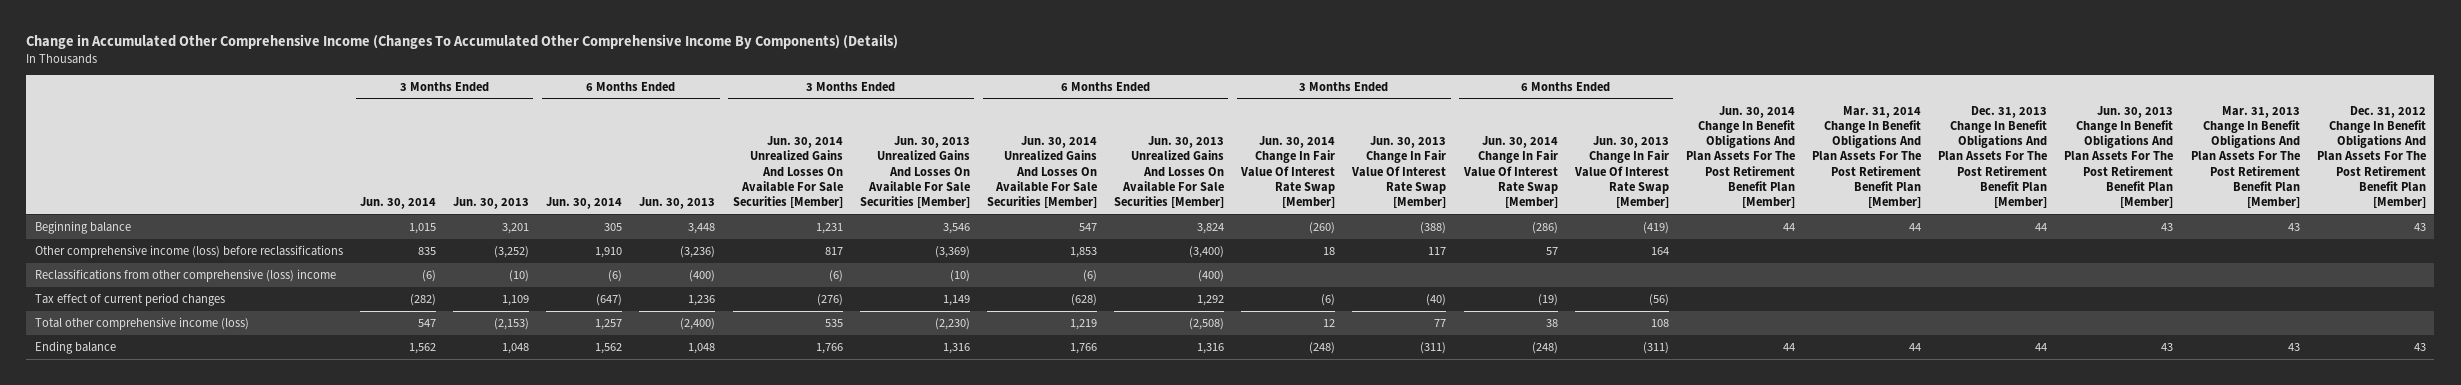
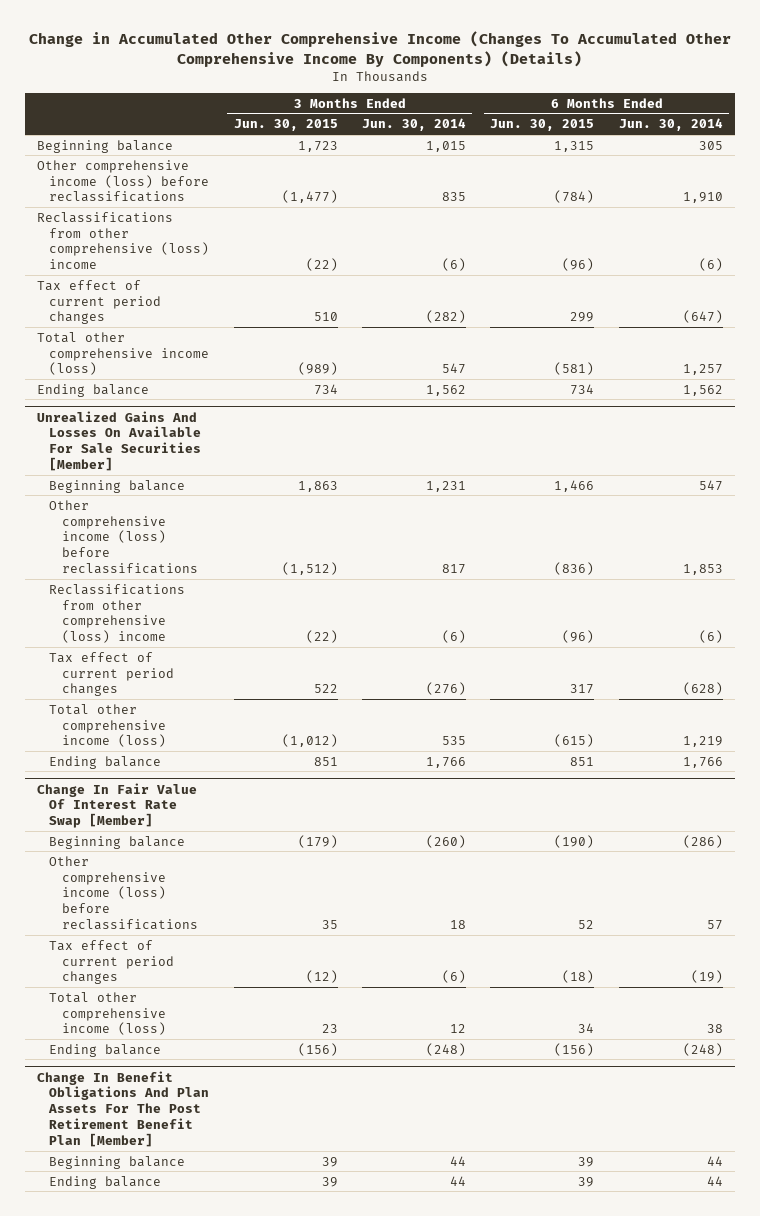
- | 3 Months Ended Jun. 30, 2014 | 3 Months Ended Jun. 30, 2013 | 6 Months Ended Jun. 30, 2014 | 6 Months Ended Jun. 30, 2013 | 3 Months Ended Jun. 30, 2014 Unrealized Gains And Losses On Available For Sale Securities [Member] | 3 Months Ended Jun. 30, 2013 Unrealized Gains And Losses On Available For Sale Securities [Member] | 6 Months Ended Jun. 30, 2014 Unrealized Gains And Losses On Available For Sale Securities [Member] | 6 Months Ended Jun. 30, 2013 Unrealized Gains And Losses On Available For Sale Securities [Member] | 3 Months Ended Jun. 30, 2014 Change In Fair Value Of Interest Rate Swap [Member] | 3 Months Ended Jun. 30, 2013 Change In Fair Value Of Interest Rate Swap [Member] | 6 Months Ended Jun. 30, 2014 Change In Fair Value Of Interest Rate Swap [Member] | 6 Months Ended Jun. 30, 2013 Change In Fair Value Of Interest Rate Swap [Member] | Jun. 30, 2014 Change In Benefit Obligations And Plan Assets For The Post Retirement Benefit Plan [Member] | Mar. 31, 2014 Change In Benefit Obligations And Plan Assets For The Post Retirement Benefit Plan [Member] | Dec. 31, 2013 Change In Benefit Obligations And Plan Assets For The Post Retirement Benefit Plan [Member] | Jun. 30, 2013 Change In Benefit Obligations And Plan Assets For The Post Retirement Benefit Plan [Member] | Mar. 31, 2013 Change In Benefit Obligations And Plan Assets For The Post Retirement Benefit Plan [Member] | Dec. 31, 2012 Change In Benefit Obligations And Plan Assets For The Post Retirement Benefit Plan [Member]
+ | 3 Months Ended Jun. 30, 2015 | 3 Months Ended Jun. 30, 2014 | 6 Months Ended Jun. 30, 2015 | 6 Months Ended Jun. 30, 2014
+ Unrealized Gains And Losses On Available For Sale Securities [Member]
+ Beginning balance | 1,863 | 1,231 | 1,466 | 547
+ Other comprehensive income (loss) before reclassifications | (1,512) | 817 | (836) | 1,853
+ Reclassifications from other comprehensive (loss) income | (22) | (6) | (96) | (6)
+ Tax effect of current period changes | 522 | (276) | 317 | (628)
+ Total other comprehensive income (loss) | (1,012) | 535 | (615) | 1,219
+ Ending balance | 851 | 1,766 | 851 | 1,766
+ Change In Fair Value Of Interest Rate Swap [Member]
+ Beginning balance | (179) | (260) | (190) | (286)
+ Other comprehensive income (loss) before reclassifications | 35 | 18 | 52 | 57
+ Tax effect of current period changes | (12) | (6) | (18) | (19)
+ Total other comprehensive income (loss) | 23 | 12 | 34 | 38
+ Ending balance | (156) | (248) | (156) | (248)
+ Change In Benefit Obligations And Plan Assets For The Post Retirement Benefit Plan [Member]
+ Beginning balance | 39 | 44 | 39 | 44
+ Ending balance | 39 | 44 | 39 | 44

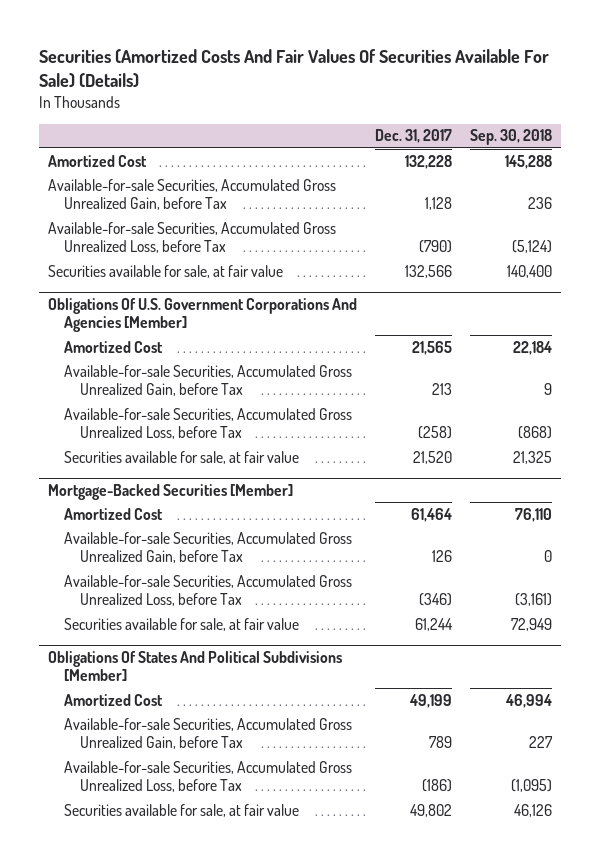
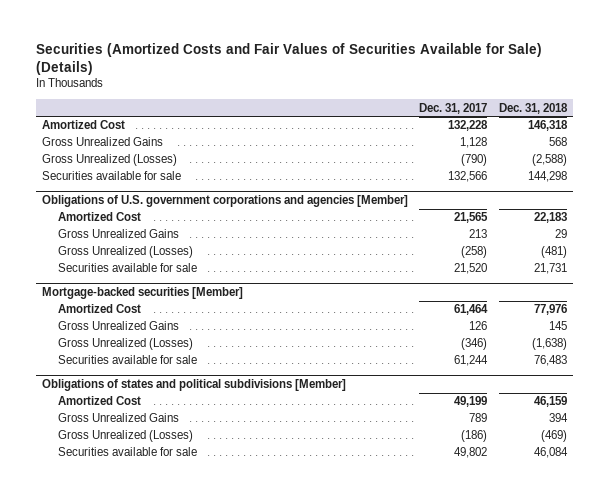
- Securities (Amortized Costs And Fair Values Of Securities Available For Sale) (Details)
+ Securities (Amortized Costs and Fair Values of Securities Available for Sale) (Details)
- | Dec. 31, 2017 | Sep. 30, 2018
+ | Dec. 31, 2017 | Dec. 31, 2018
- Available-for-sale Securities, Accumulated Gross Unrealized Gain, before Tax | 1,128 | 236
- Available-for-sale Securities, Accumulated Gross Unrealized Loss, before Tax | (790) | (5,124)
- Securities available for sale, at fair value | 132,566 | 140,400
- Obligations Of U.S. Government Corporations And Agencies [Member]
+ Gross Unrealized Gains | 1,128 | 568
+ Gross Unrealized (Losses) | (790) | (2,588)
+ Securities available for sale | 132,566 | 144,298
+ Obligations of U.S. government corporations and agencies [Member]
- Available-for-sale Securities, Accumulated Gross Unrealized Gain, before Tax | 213 | 9
- Available-for-sale Securities, Accumulated Gross Unrealized Loss, before Tax | (258) | (868)
- Securities available for sale, at fair value | 21,520 | 21,325
- Mortgage-Backed Securities [Member]
+ Gross Unrealized Gains | 213 | 29
+ Gross Unrealized (Losses) | (258) | (481)
+ Securities available for sale | 21,520 | 21,731
+ Mortgage-backed securities [Member]
- Available-for-sale Securities, Accumulated Gross Unrealized Gain, before Tax | 126 | 0
- Available-for-sale Securities, Accumulated Gross Unrealized Loss, before Tax | (346) | (3,161)
- Securities available for sale, at fair value | 61,244 | 72,949
- Obligations Of States And Political Subdivisions [Member]
+ Gross Unrealized Gains | 126 | 145
+ Gross Unrealized (Losses) | (346) | (1,638)
+ Securities available for sale | 61,244 | 76,483
+ Obligations of states and political subdivisions [Member]
- Available-for-sale Securities, Accumulated Gross Unrealized Gain, before Tax | 789 | 227
- Available-for-sale Securities, Accumulated Gross Unrealized Loss, before Tax | (186) | (1,095)
- Securities available for sale, at fair value | 49,802 | 46,126
+ Gross Unrealized Gains | 789 | 394
+ Gross Unrealized (Losses) | (186) | (469)
+ Securities available for sale | 49,802 | 46,084

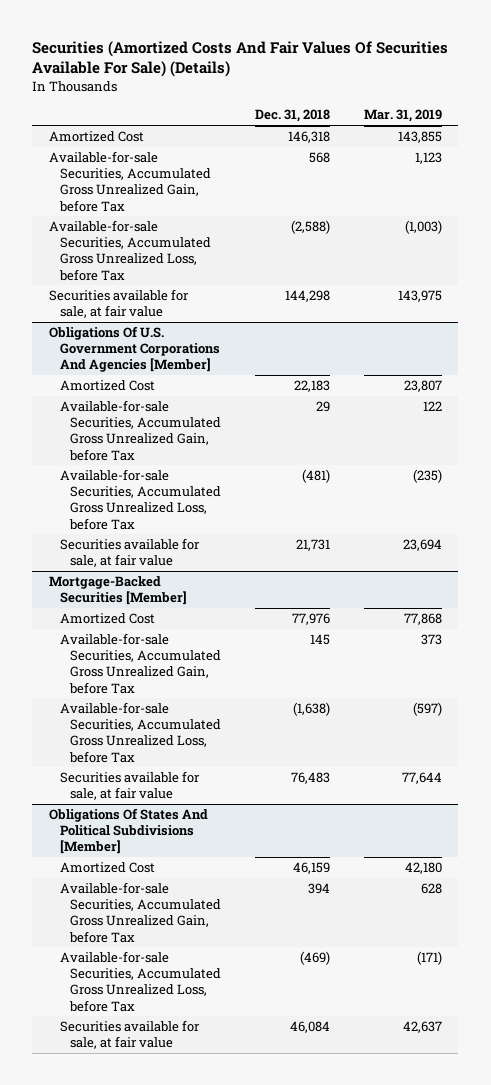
- Securities (Amortized Costs and Fair Values of Securities Available for Sale) (Details)
+ Securities (Amortized Costs And Fair Values Of Securities Available For Sale) (Details)
- | Dec. 31, 2017 | Dec. 31, 2018
+ | Dec. 31, 2018 | Mar. 31, 2019
- Gross Unrealized Gains | 1,128 | 568
- Gross Unrealized (Losses) | (790) | (2,588)
- Securities available for sale | 132,566 | 144,298
- Obligations of U.S. government corporations and agencies [Member]
+ Available-for-sale Securities, Accumulated Gross Unrealized Gain, before Tax | 568 | 1,123
+ Available-for-sale Securities, Accumulated Gross Unrealized Loss, before Tax | (2,588) | (1,003)
+ Securities available for sale, at fair value | 144,298 | 143,975
+ Obligations Of U.S. Government Corporations And Agencies [Member]
- Gross Unrealized Gains | 213 | 29
- Gross Unrealized (Losses) | (258) | (481)
- Securities available for sale | 21,520 | 21,731
- Mortgage-backed securities [Member]
+ Available-for-sale Securities, Accumulated Gross Unrealized Gain, before Tax | 29 | 122
+ Available-for-sale Securities, Accumulated Gross Unrealized Loss, before Tax | (481) | (235)
+ Securities available for sale, at fair value | 21,731 | 23,694
+ Mortgage-Backed Securities [Member]
- Gross Unrealized Gains | 126 | 145
- Gross Unrealized (Losses) | (346) | (1,638)
- Securities available for sale | 61,244 | 76,483
- Obligations of states and political subdivisions [Member]
+ Available-for-sale Securities, Accumulated Gross Unrealized Gain, before Tax | 145 | 373
+ Available-for-sale Securities, Accumulated Gross Unrealized Loss, before Tax | (1,638) | (597)
+ Securities available for sale, at fair value | 76,483 | 77,644
+ Obligations Of States And Political Subdivisions [Member]
- Gross Unrealized Gains | 789 | 394
- Gross Unrealized (Losses) | (186) | (469)
- Securities available for sale | 49,802 | 46,084
+ Available-for-sale Securities, Accumulated Gross Unrealized Gain, before Tax | 394 | 628
+ Available-for-sale Securities, Accumulated Gross Unrealized Loss, before Tax | (469) | (171)
+ Securities available for sale, at fair value | 46,084 | 42,637

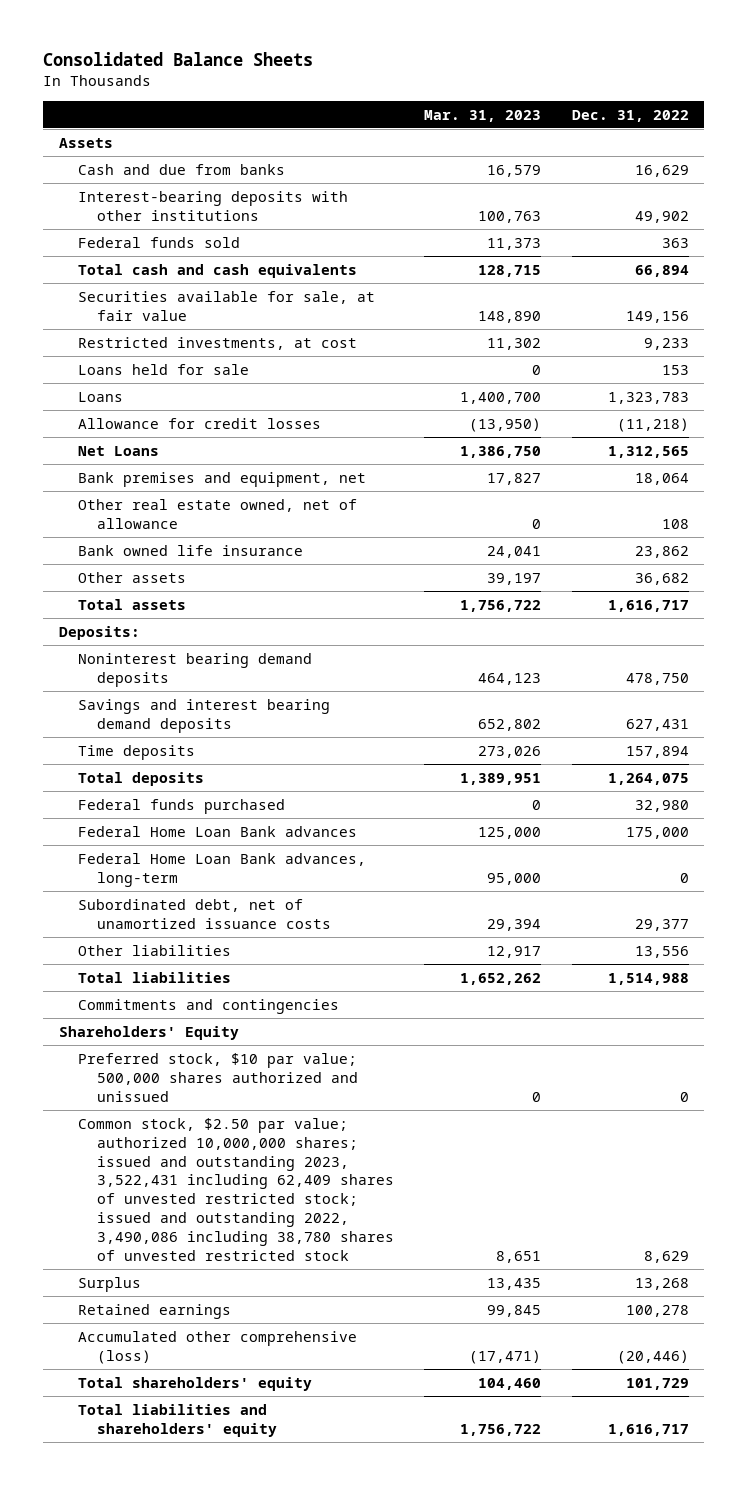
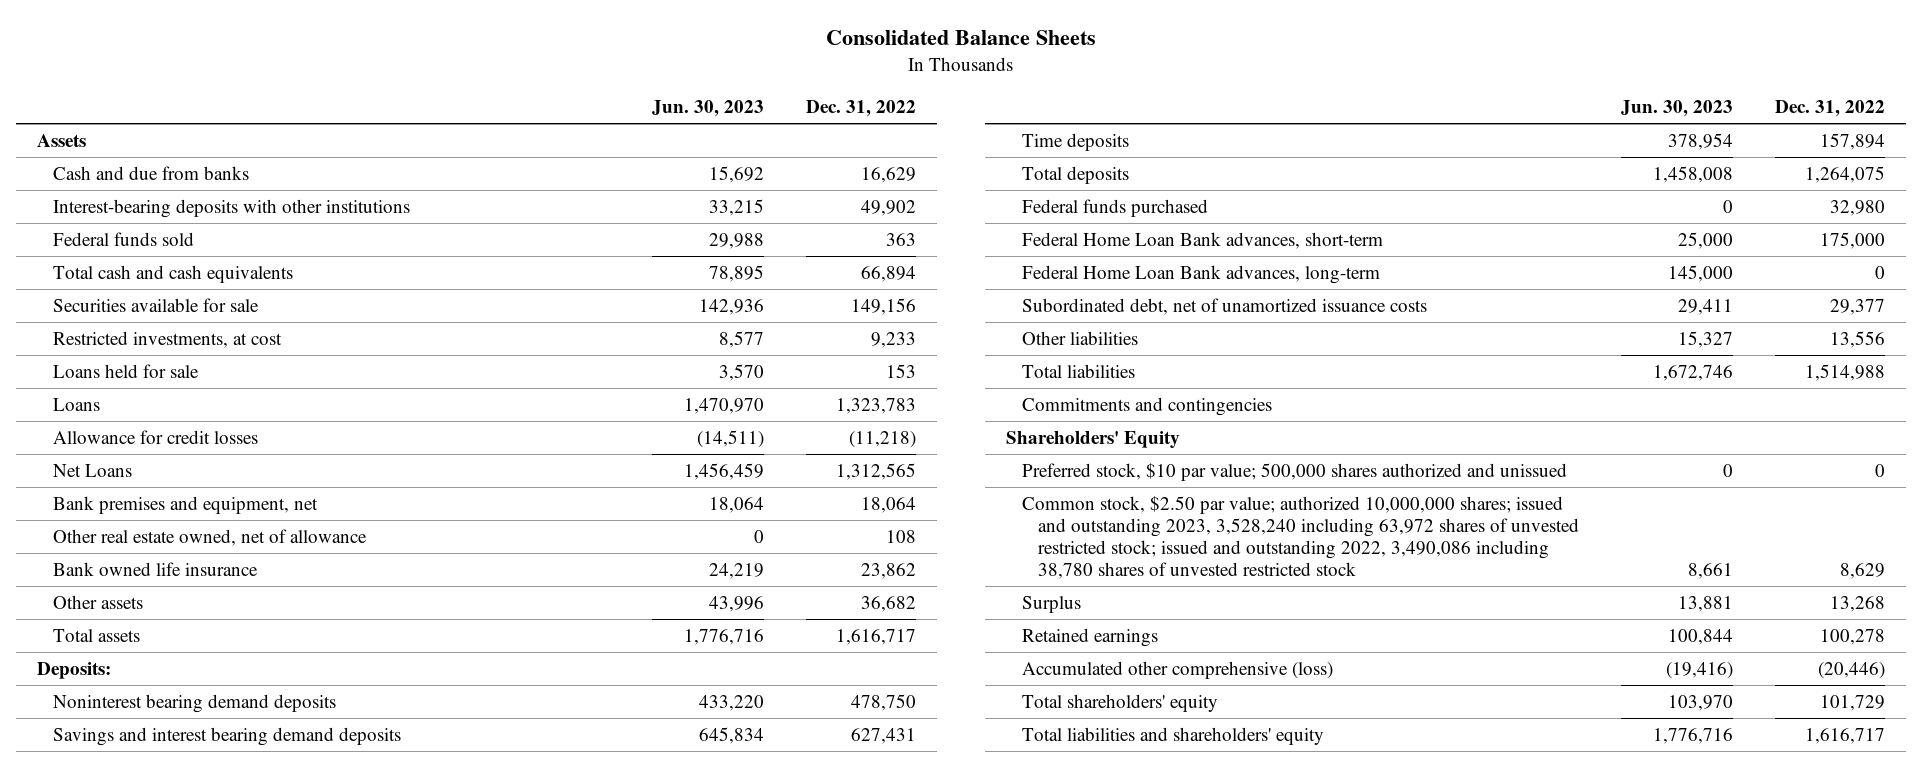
- | Mar. 31, 2023 | Dec. 31, 2022
+ | Jun. 30, 2023 | Dec. 31, 2022
- Securities available for sale, at fair value | 148,890 | 149,156
+ Securities available for sale | 142,936 | 149,156
- Federal Home Loan Bank advances | 125,000 | 175,000
+ Federal Home Loan Bank advances, short-term | 25,000 | 175,000
- Common stock, $2.50 par value; authorized 10,000,000 shares; issued and outstanding 2023, 3,522,431 including 62,409 shares of unvested restricted stock; issued and outstanding 2022, 3,490,086 including 38,780 shares of unvested restricted stock | 8,651 | 8,629
+ Common stock, $2.50 par value; authorized 10,000,000 shares; issued and outstanding 2023, 3,528,240 including 63,972 shares of unvested restricted stock; issued and outstanding 2022, 3,490,086 including 38,780 shares of unvested restricted stock | 8,661 | 8,629

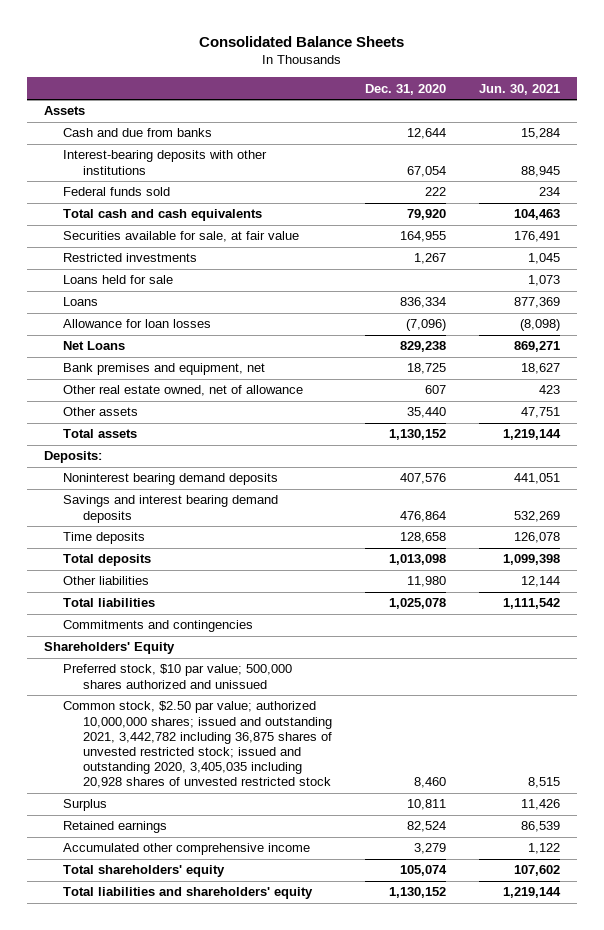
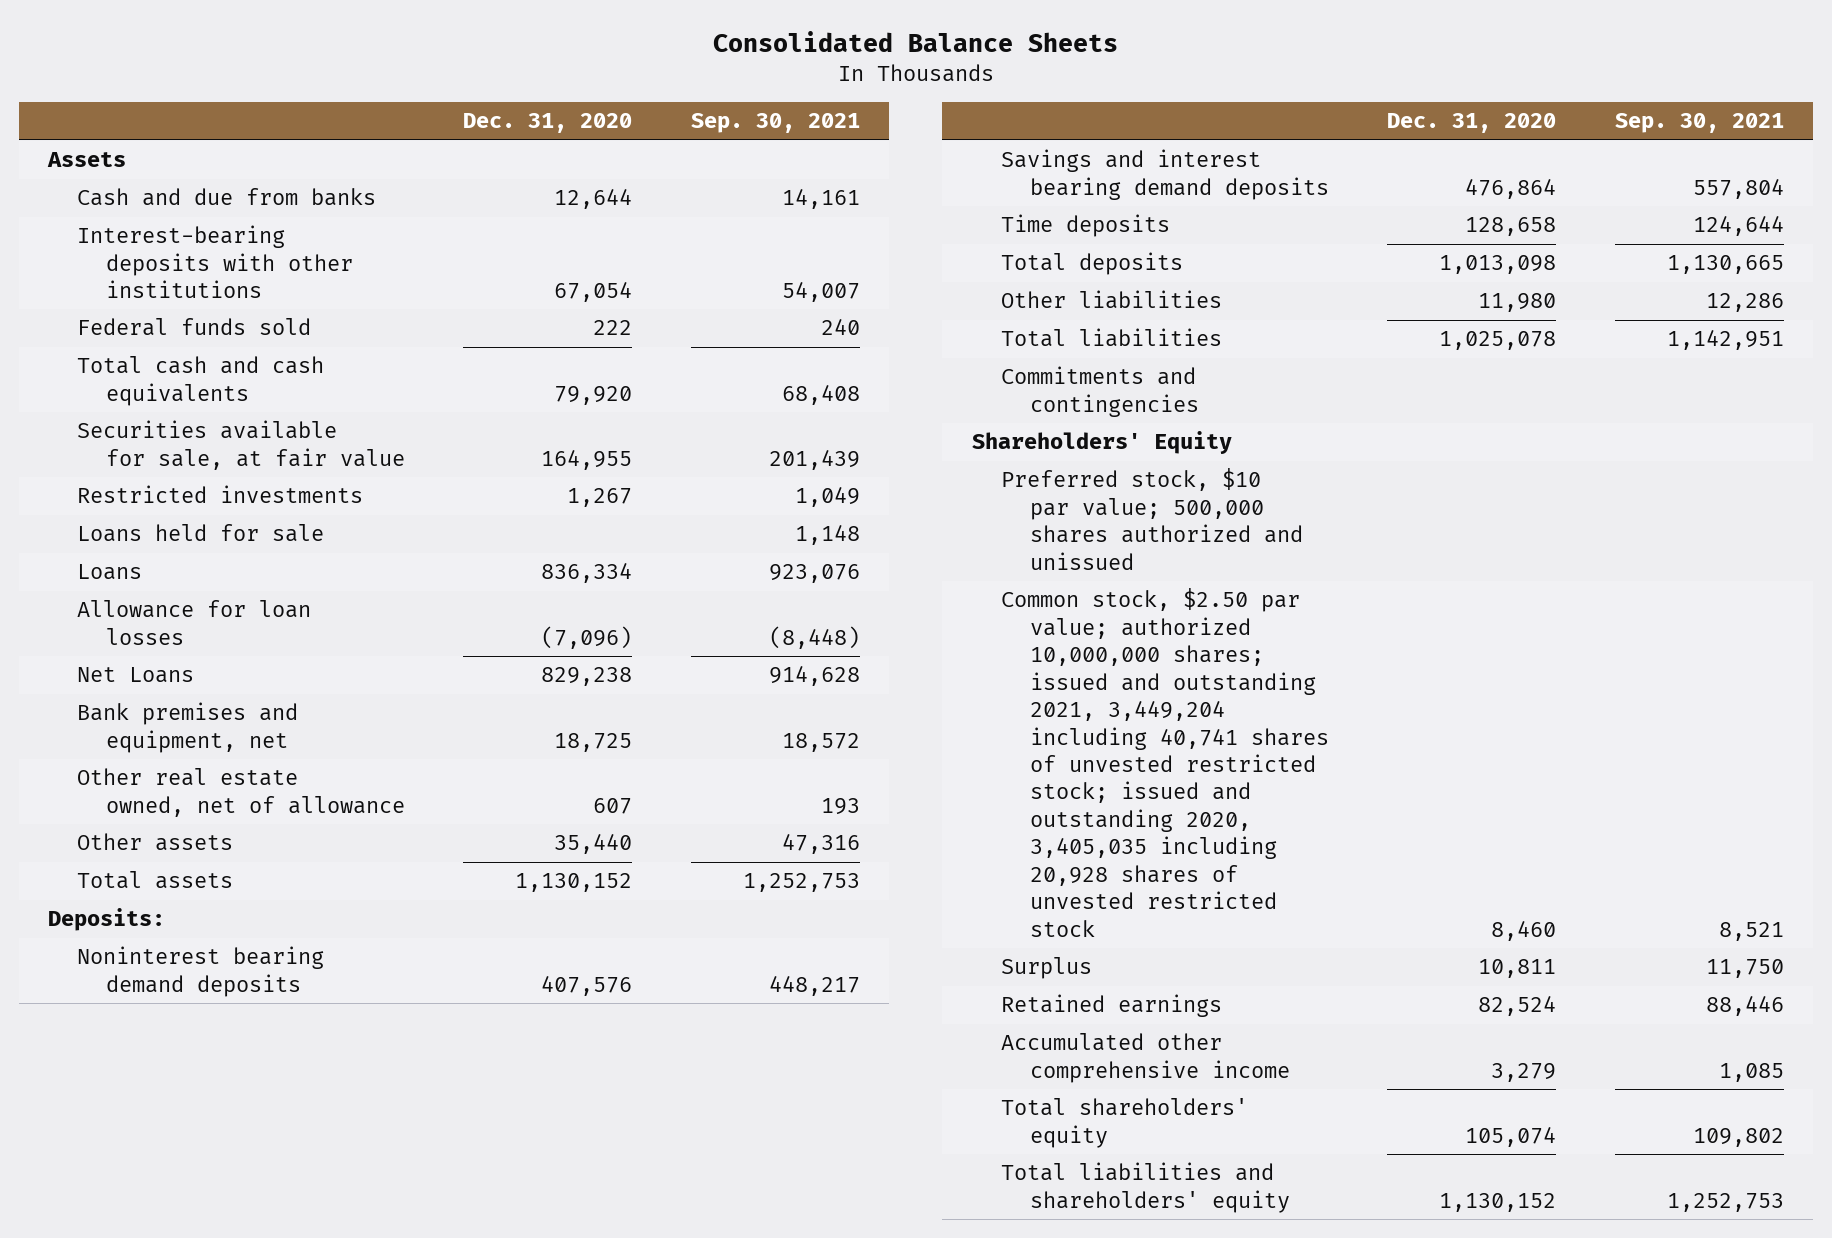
- | Dec. 31, 2020 | Jun. 30, 2021
+ | Dec. 31, 2020 | Sep. 30, 2021
- Common stock, $2.50 par value; authorized 10,000,000 shares; issued and outstanding 2021, 3,442,782 including 36,875 shares of unvested restricted stock; issued and outstanding 2020, 3,405,035 including 20,928 shares of unvested restricted stock | 8,460 | 8,515
+ Common stock, $2.50 par value; authorized 10,000,000 shares; issued and outstanding 2021, 3,449,204 including 40,741 shares of unvested restricted stock; issued and outstanding 2020, 3,405,035 including 20,928 shares of unvested restricted stock | 8,460 | 8,521

